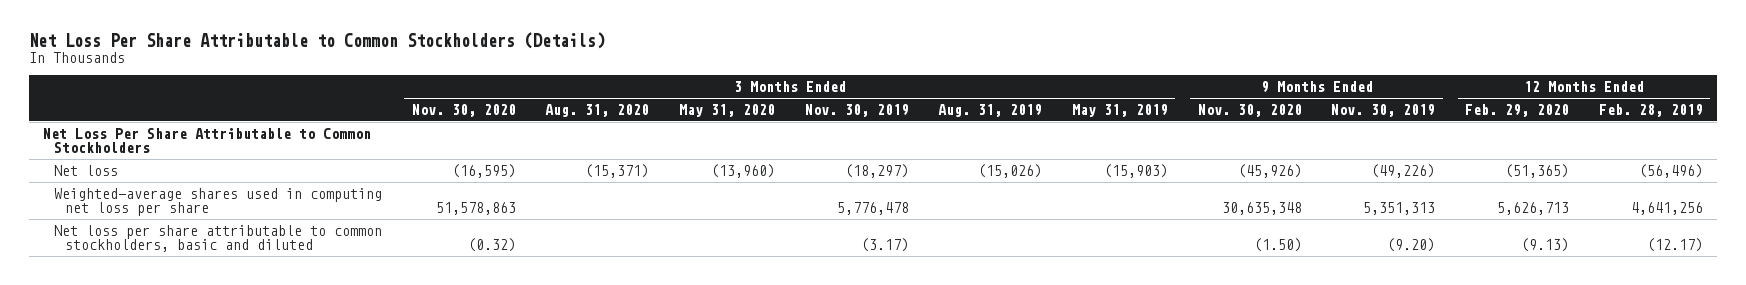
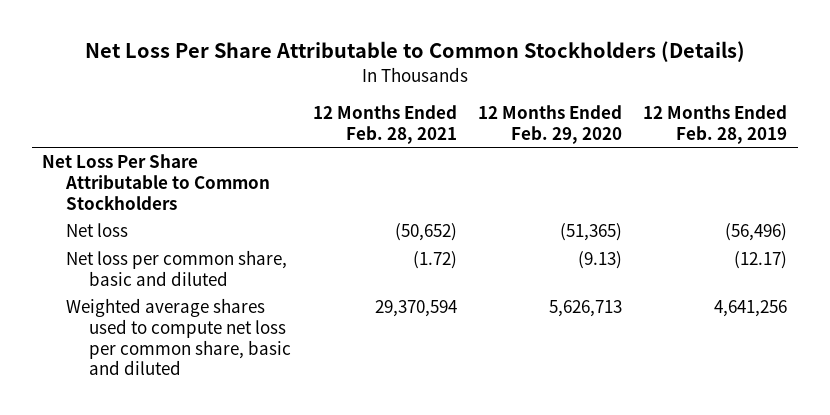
- | 3 Months Ended Nov. 30, 2020 | 3 Months Ended Aug. 31, 2020 | 3 Months Ended May 31, 2020 | 3 Months Ended Nov. 30, 2019 | 3 Months Ended Aug. 31, 2019 | 3 Months Ended May 31, 2019 | 9 Months Ended Nov. 30, 2020 | 9 Months Ended Nov. 30, 2019 | 12 Months Ended Feb. 29, 2020 | 12 Months Ended Feb. 28, 2019
+ | 12 Months Ended Feb. 28, 2021 | 12 Months Ended Feb. 29, 2020 | 12 Months Ended Feb. 28, 2019
- Weighted-average shares used in computing net loss per share | 51,578,863 | | | 5,776,478 | | | 30,635,348 | 5,351,313 | 5,626,713 | 4,641,256
- Net loss per share attributable to common stockholders, basic and diluted | (0.32) | | | (3.17) | | | (1.50) | (9.20) | (9.13) | (12.17)
+ Net loss per common share, basic and diluted | (1.72) | (9.13) | (12.17)
+ Weighted average shares used to compute net loss per common share, basic and diluted | 29,370,594 | 5,626,713 | 4,641,256

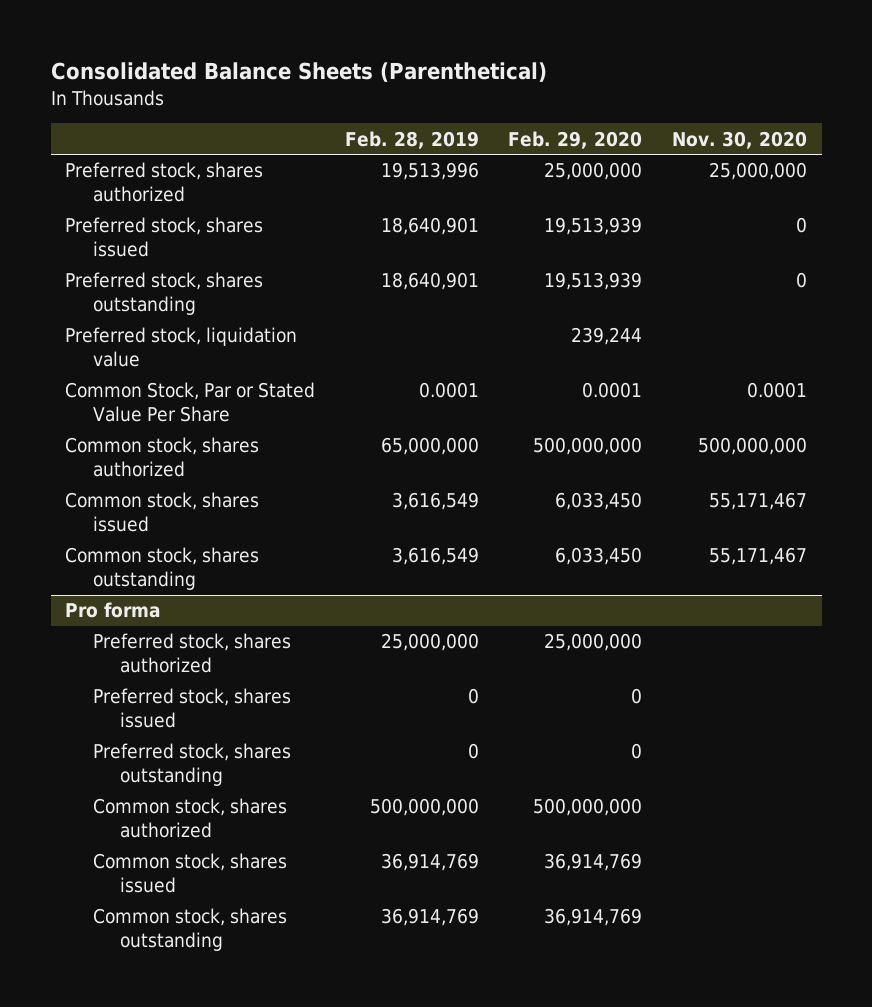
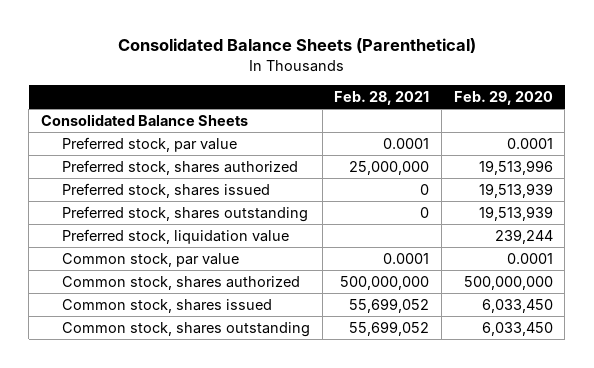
- | Feb. 28, 2019 | Feb. 29, 2020 | Nov. 30, 2020
+ | Feb. 28, 2021 | Feb. 29, 2020
- Preferred stock, shares authorized | 19,513,996 | 25,000,000 | 25,000,000
+ Consolidated Balance Sheets
+ Preferred stock, par value | 0.0001 | 0.0001
+ Preferred stock, shares authorized | 25,000,000 | 19,513,996
- Common Stock, Par or Stated Value Per Share | 0.0001 | 0.0001 | 0.0001
+ Common stock, par value | 0.0001 | 0.0001
- Pro forma
- Preferred stock, shares authorized | 25,000,000 | 25,000,000 |
- Preferred stock, shares issued | 0 | 0 |
- Preferred stock, shares outstanding | 0 | 0 |
- Common stock, shares authorized | 500,000,000 | 500,000,000 |
- Common stock, shares issued | 36,914,769 | 36,914,769 |
- Common stock, shares outstanding | 36,914,769 | 36,914,769 |

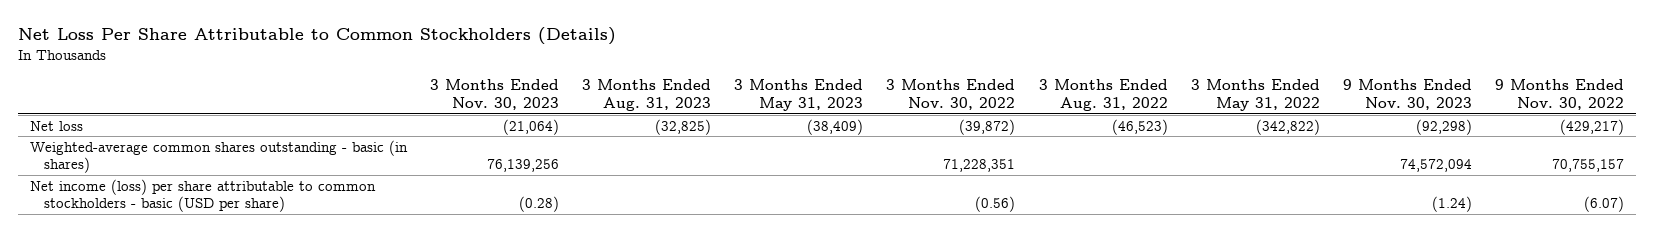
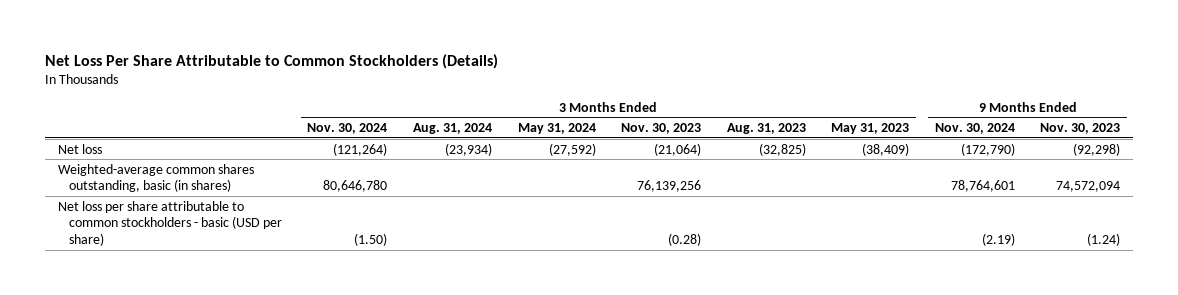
- | 3 Months Ended Nov. 30, 2023 | 3 Months Ended Aug. 31, 2023 | 3 Months Ended May 31, 2023 | 3 Months Ended Nov. 30, 2022 | 3 Months Ended Aug. 31, 2022 | 3 Months Ended May 31, 2022 | 9 Months Ended Nov. 30, 2023 | 9 Months Ended Nov. 30, 2022
+ | 3 Months Ended Nov. 30, 2024 | 3 Months Ended Aug. 31, 2024 | 3 Months Ended May 31, 2024 | 3 Months Ended Nov. 30, 2023 | 3 Months Ended Aug. 31, 2023 | 3 Months Ended May 31, 2023 | 9 Months Ended Nov. 30, 2024 | 9 Months Ended Nov. 30, 2023
- Weighted-average common shares outstanding - basic (in shares) | 76,139,256 | | | 71,228,351 | | | 74,572,094 | 70,755,157
- Net income (loss) per share attributable to common stockholders - basic (USD per share) | (0.28) | | | (0.56) | | | (1.24) | (6.07)
+ Weighted-average common shares outstanding, basic (in shares) | 80,646,780 | | | 76,139,256 | | | 78,764,601 | 74,572,094
+ Net loss per share attributable to common stockholders - basic (USD per share) | (1.50) | | | (0.28) | | | (2.19) | (1.24)

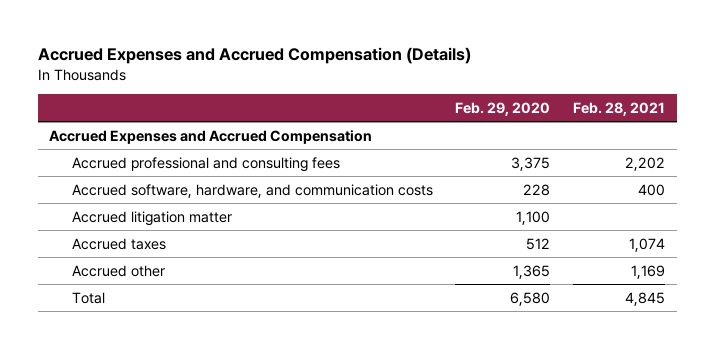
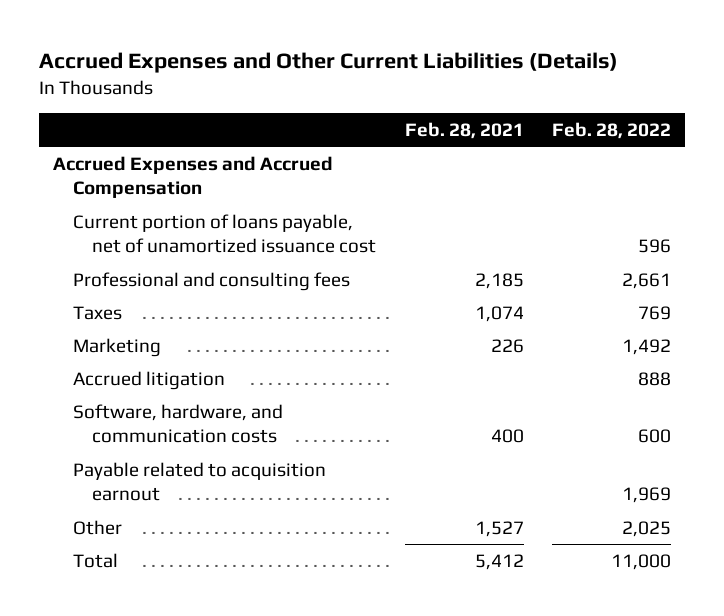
- Accrued Expenses and Accrued Compensation (Details)
+ Accrued Expenses and Other Current Liabilities (Details)
- | Feb. 29, 2020 | Feb. 28, 2021
+ | Feb. 28, 2021 | Feb. 28, 2022
- Accrued professional and consulting fees | 3,375 | 2,202
- Accrued software, hardware, and communication costs | 228 | 400
- Accrued litigation matter | 1,100 |
- Accrued taxes | 512 | 1,074
- Accrued other | 1,365 | 1,169
- Total | 6,580 | 4,845
+ Current portion of loans payable, net of unamortized issuance cost | | 596
+ Professional and consulting fees | 2,185 | 2,661
+ Taxes | 1,074 | 769
+ Marketing | 226 | 1,492
+ Accrued litigation | | 888
+ Software, hardware, and communication costs | 400 | 600
+ Payable related to acquisition earnout | | 1,969
+ Other | 1,527 | 2,025
+ Total | 5,412 | 11,000

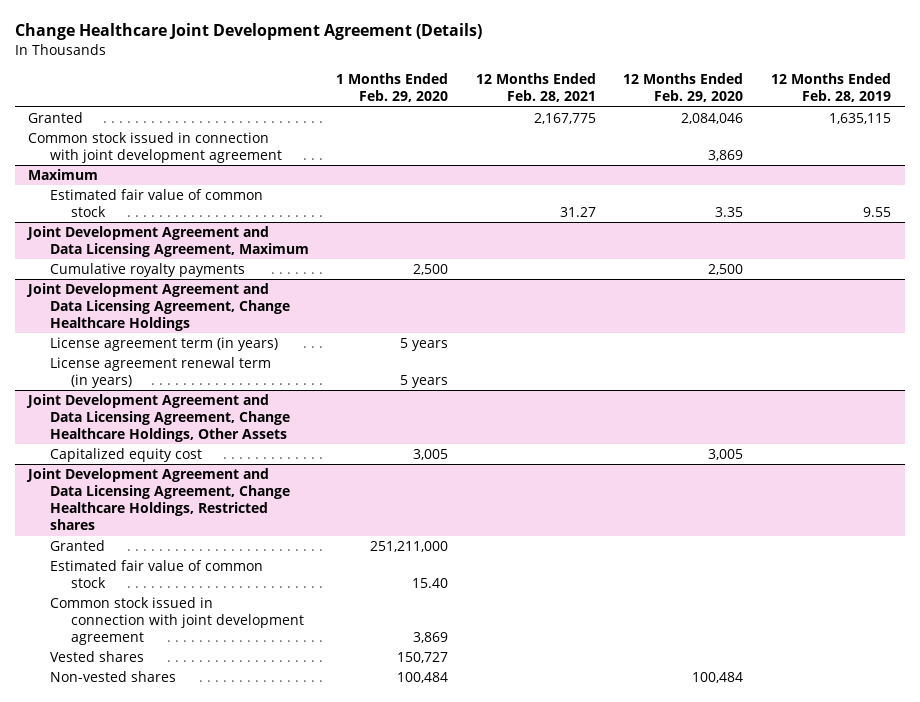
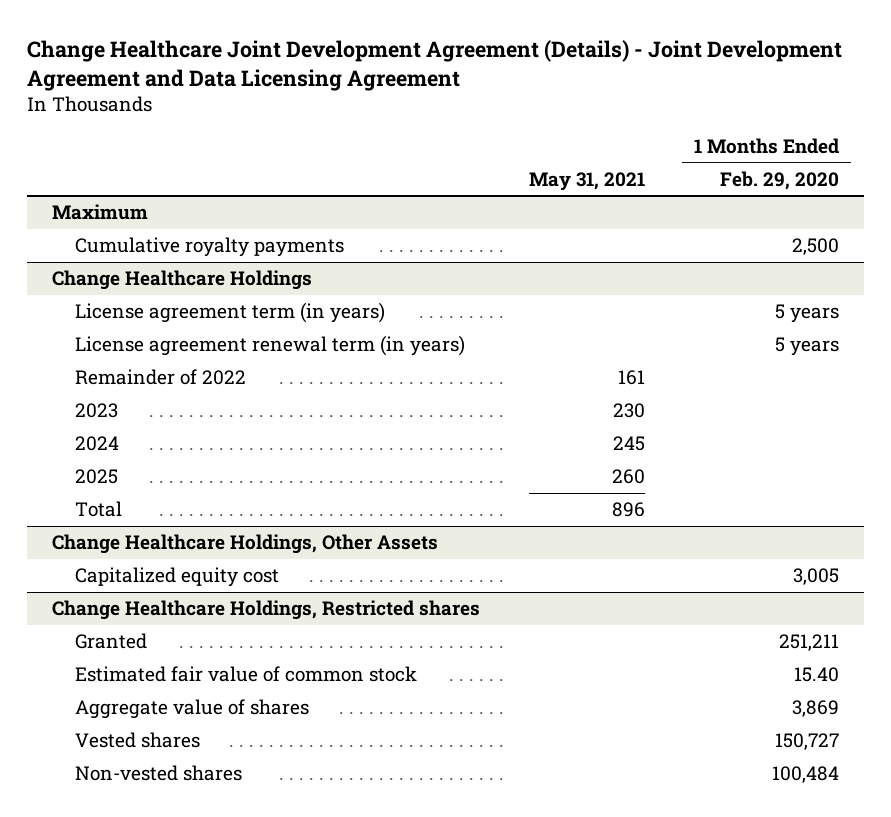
- Change Healthcare Joint Development Agreement (Details)
+ Change Healthcare Joint Development Agreement (Details) - Joint Development Agreement and Data Licensing Agreement
- | 1 Months Ended Feb. 29, 2020 | 12 Months Ended Feb. 28, 2021 | 12 Months Ended Feb. 29, 2020 | 12 Months Ended Feb. 28, 2019
+ | May 31, 2021 | 1 Months Ended Feb. 29, 2020
- Granted | | 2,167,775 | 2,084,046 | 1,635,115
- Common stock issued in connection with joint development agreement | | | 3,869 |
@ Maximum
- Estimated fair value of common stock | | 31.27 | 3.35 | 9.55
- Joint Development Agreement and Data Licensing Agreement, Maximum
- Joint Development Agreement and Data Licensing Agreement, Change Healthcare Holdings
+ Change Healthcare Holdings
- Joint Development Agreement and Data Licensing Agreement, Change Healthcare Holdings, Other Assets
+ Remainder of 2022 | 161 |
+ 2023 | 230 |
+ 2024 | 245 |
+ 2025 | 260 |
+ Total | 896 |
+ Change Healthcare Holdings, Other Assets
- Joint Development Agreement and Data Licensing Agreement, Change Healthcare Holdings, Restricted shares
- Granted | 251,211,000 | | |
+ Change Healthcare Holdings, Restricted shares
+ Granted | | 251,211
- Common stock issued in connection with joint development agreement | 3,869 | | |
+ Aggregate value of shares | | 3,869

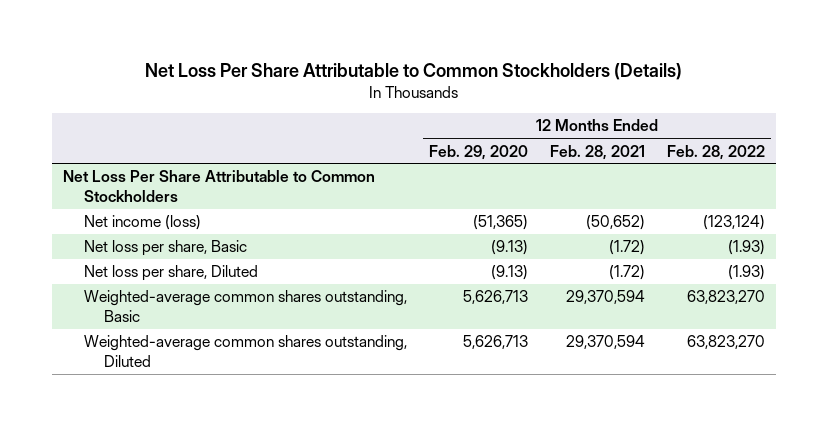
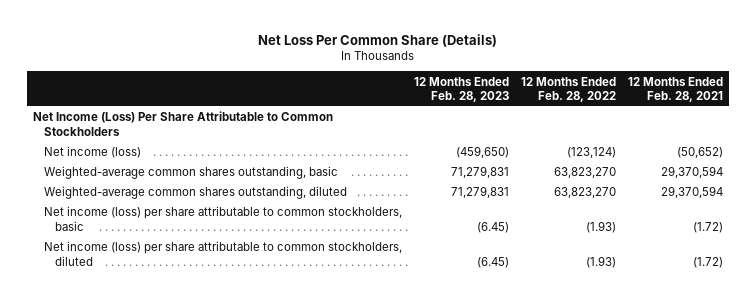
- Net Loss Per Share Attributable to Common Stockholders (Details)
+ Net Loss Per Common Share (Details)
- | 12 Months Ended Feb. 29, 2020 | 12 Months Ended Feb. 28, 2021 | 12 Months Ended Feb. 28, 2022
+ | 12 Months Ended Feb. 28, 2023 | 12 Months Ended Feb. 28, 2022 | 12 Months Ended Feb. 28, 2021
- Net Loss Per Share Attributable to Common Stockholders
+ Net Income (Loss) Per Share Attributable to Common Stockholders
- Net loss per share, Basic | (9.13) | (1.72) | (1.93)
- Net loss per share, Diluted | (9.13) | (1.72) | (1.93)
- Weighted-average common shares outstanding, Basic | 5,626,713 | 29,370,594 | 63,823,270
- Weighted-average common shares outstanding, Diluted | 5,626,713 | 29,370,594 | 63,823,270
+ Weighted-average common shares outstanding, basic | 71,279,831 | 63,823,270 | 29,370,594
+ Weighted-average common shares outstanding, diluted | 71,279,831 | 63,823,270 | 29,370,594
+ Net income (loss) per share attributable to common stockholders, basic | (6.45) | (1.93) | (1.72)
+ Net income (loss) per share attributable to common stockholders, diluted | (6.45) | (1.93) | (1.72)

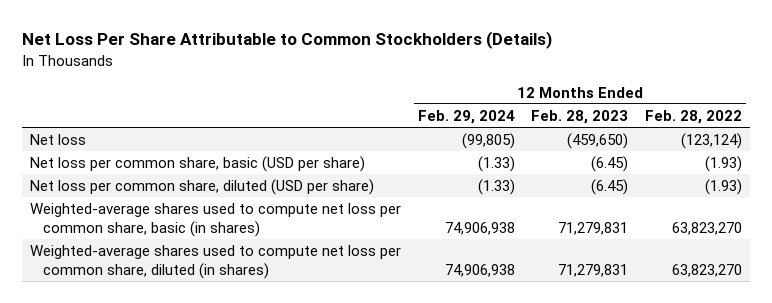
- Net Loss Per Common Share (Details)
+ Net Loss Per Share Attributable to Common Stockholders (Details)
- | 12 Months Ended Feb. 28, 2023 | 12 Months Ended Feb. 28, 2022 | 12 Months Ended Feb. 28, 2021
+ | 12 Months Ended Feb. 29, 2024 | 12 Months Ended Feb. 28, 2023 | 12 Months Ended Feb. 28, 2022
- Net Income (Loss) Per Share Attributable to Common Stockholders
- Net income (loss) | (459,650) | (123,124) | (50,652)
- Weighted-average common shares outstanding, basic | 71,279,831 | 63,823,270 | 29,370,594
- Weighted-average common shares outstanding, diluted | 71,279,831 | 63,823,270 | 29,370,594
- Net income (loss) per share attributable to common stockholders, basic | (6.45) | (1.93) | (1.72)
- Net income (loss) per share attributable to common stockholders, diluted | (6.45) | (1.93) | (1.72)
+ Net loss | (99,805) | (459,650) | (123,124)
+ Net loss per common share, basic (USD per share) | (1.33) | (6.45) | (1.93)
+ Net loss per common share, diluted (USD per share) | (1.33) | (6.45) | (1.93)
+ Weighted-average shares used to compute net loss per common share, basic (in shares) | 74,906,938 | 71,279,831 | 63,823,270
+ Weighted-average shares used to compute net loss per common share, diluted (in shares) | 74,906,938 | 71,279,831 | 63,823,270

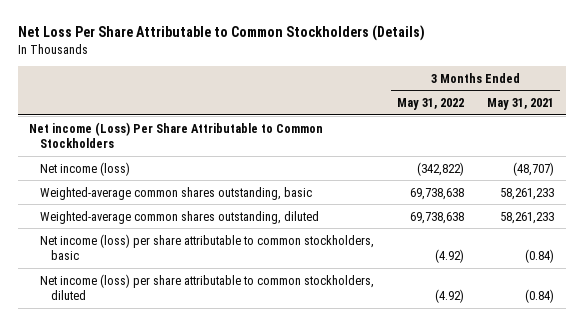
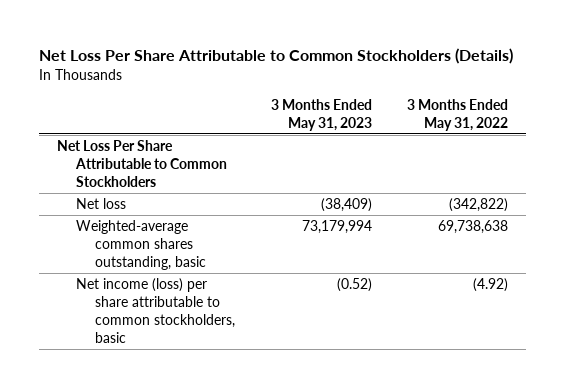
- | 3 Months Ended May 31, 2022 | 3 Months Ended May 31, 2021
+ | 3 Months Ended May 31, 2023 | 3 Months Ended May 31, 2022
- Net income (Loss) Per Share Attributable to Common Stockholders
- Net income (loss) | (342,822) | (48,707)
+ Net Loss Per Share Attributable to Common Stockholders
+ Net loss | (38,409) | (342,822)
- Weighted-average common shares outstanding, diluted | 69,738,638 | 58,261,233
- Net income (loss) per share attributable to common stockholders, diluted | (4.92) | (0.84)

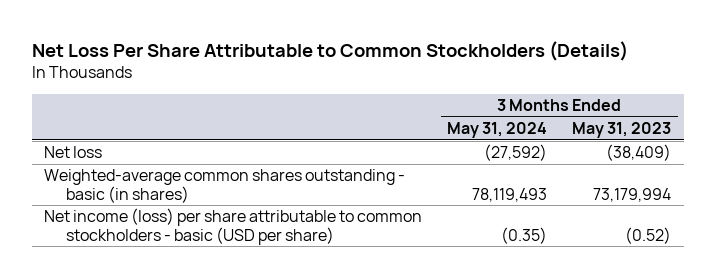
- | 3 Months Ended May 31, 2023 | 3 Months Ended May 31, 2022
+ | 3 Months Ended May 31, 2024 | 3 Months Ended May 31, 2023
- Net Loss Per Share Attributable to Common Stockholders
- Weighted-average common shares outstanding, basic | 73,179,994 | 69,738,638
- Net income (loss) per share attributable to common stockholders, basic | (0.52) | (4.92)
+ Weighted-average common shares outstanding - basic (in shares) | 78,119,493 | 73,179,994
+ Net income (loss) per share attributable to common stockholders - basic (USD per share) | (0.35) | (0.52)

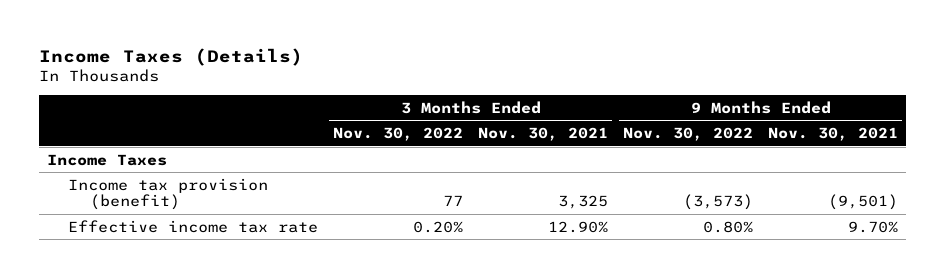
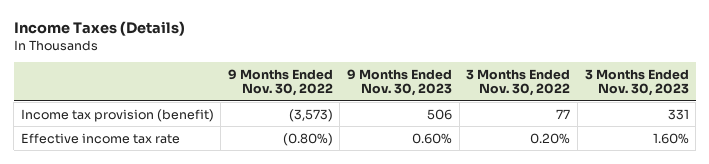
- | 3 Months Ended Nov. 30, 2022 | 3 Months Ended Nov. 30, 2021 | 9 Months Ended Nov. 30, 2022 | 9 Months Ended Nov. 30, 2021
+ | 9 Months Ended Nov. 30, 2022 | 9 Months Ended Nov. 30, 2023 | 3 Months Ended Nov. 30, 2022 | 3 Months Ended Nov. 30, 2023
- Income Taxes
- Effective income tax rate | 0.20% | 12.90% | 0.80% | 9.70%
+ Effective income tax rate | (0.80%) | 0.60% | 0.20% | 1.60%

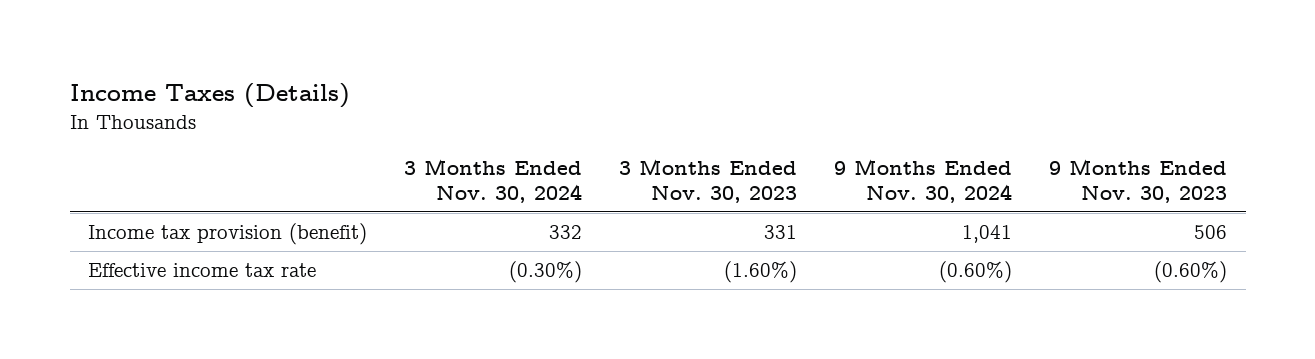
- | 9 Months Ended Nov. 30, 2022 | 9 Months Ended Nov. 30, 2023 | 3 Months Ended Nov. 30, 2022 | 3 Months Ended Nov. 30, 2023
+ | 3 Months Ended Nov. 30, 2024 | 3 Months Ended Nov. 30, 2023 | 9 Months Ended Nov. 30, 2024 | 9 Months Ended Nov. 30, 2023
- Effective income tax rate | (0.80%) | 0.60% | 0.20% | 1.60%
+ Effective income tax rate | (0.30%) | (1.60%) | (0.60%) | (0.60%)

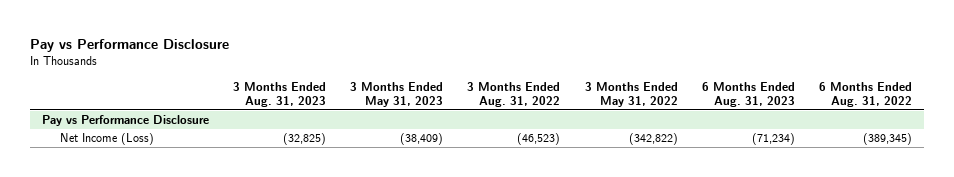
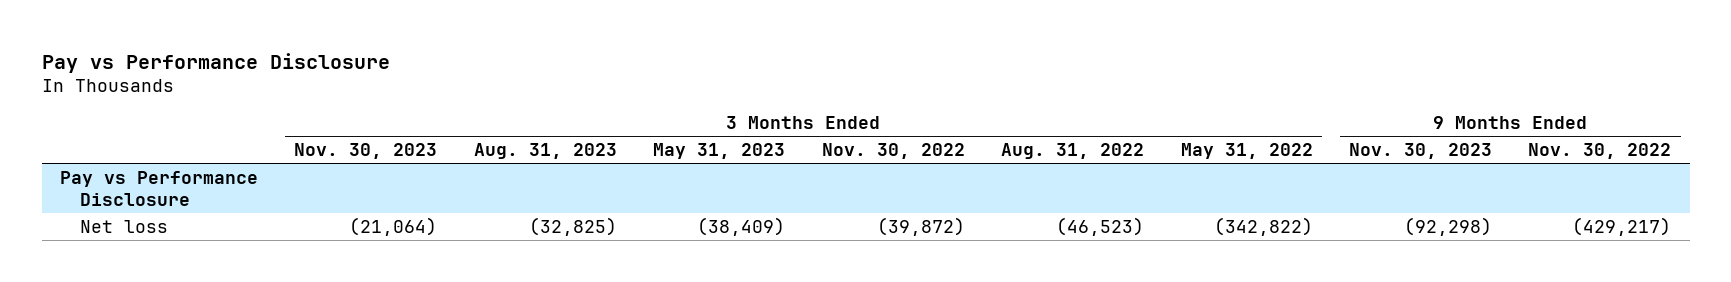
- | 3 Months Ended Aug. 31, 2023 | 3 Months Ended May 31, 2023 | 3 Months Ended Aug. 31, 2022 | 3 Months Ended May 31, 2022 | 6 Months Ended Aug. 31, 2023 | 6 Months Ended Aug. 31, 2022
+ | 3 Months Ended Nov. 30, 2023 | 3 Months Ended Aug. 31, 2023 | 3 Months Ended May 31, 2023 | 3 Months Ended Nov. 30, 2022 | 3 Months Ended Aug. 31, 2022 | 3 Months Ended May 31, 2022 | 9 Months Ended Nov. 30, 2023 | 9 Months Ended Nov. 30, 2022
- Net Income (Loss) | (32,825) | (38,409) | (46,523) | (342,822) | (71,234) | (389,345)
+ Net loss | (21,064) | (32,825) | (38,409) | (39,872) | (46,523) | (342,822) | (92,298) | (429,217)

